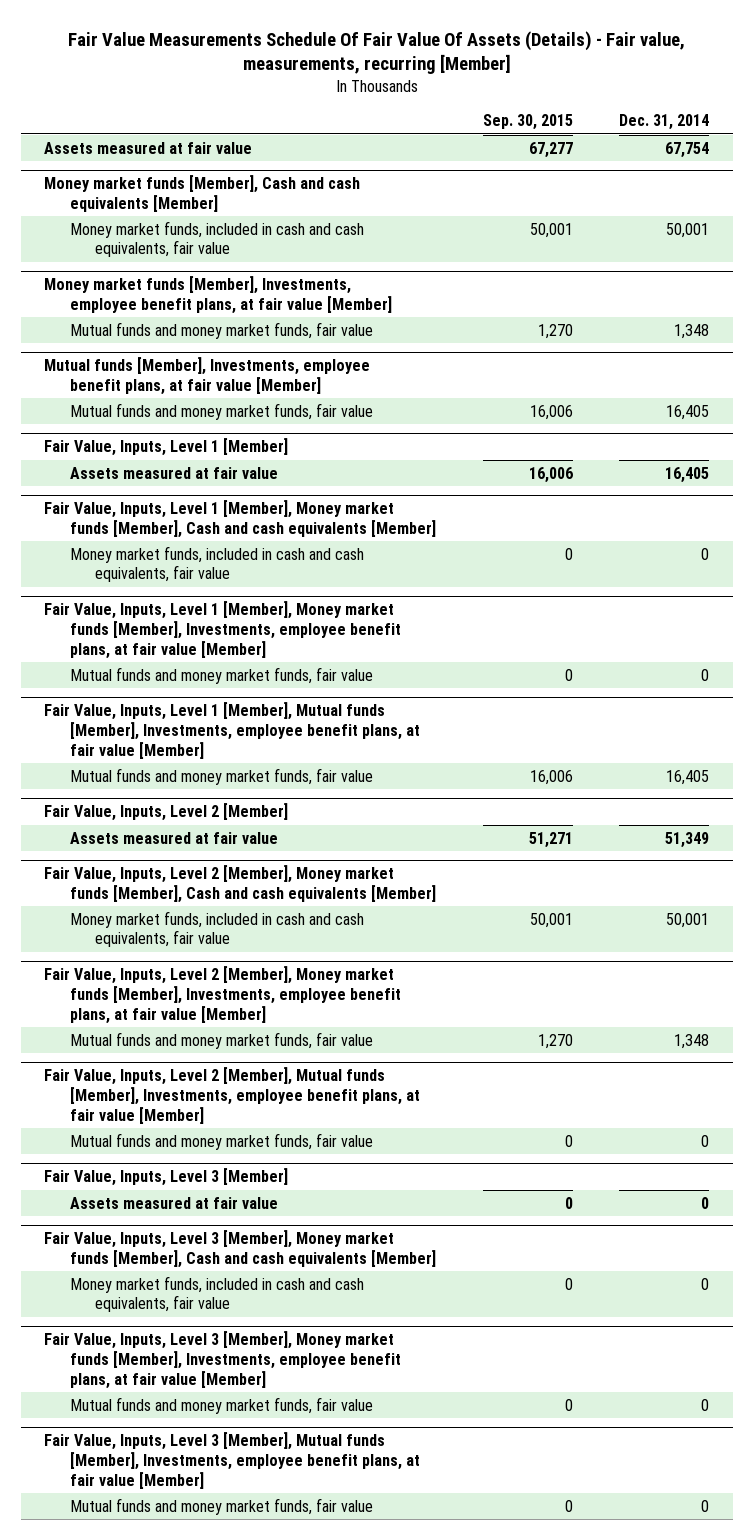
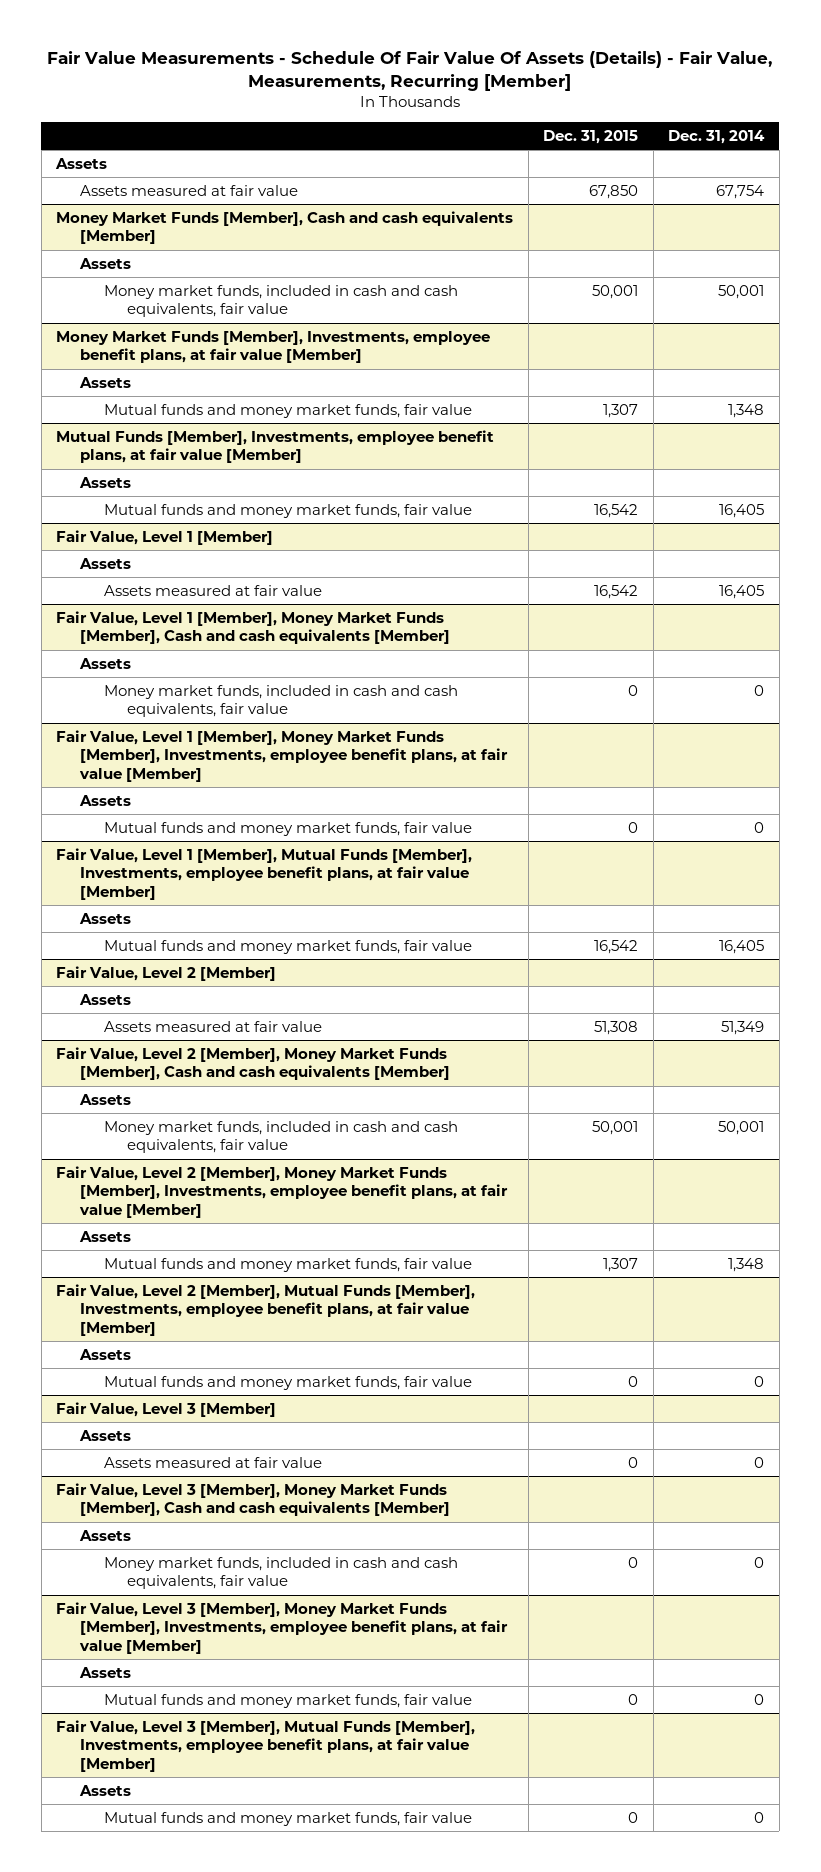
- Fair Value Measurements Schedule Of Fair Value Of Assets (Details) - Fair value, measurements, recurring [Member]
+ Fair Value Measurements - Schedule Of Fair Value Of Assets (Details) - Fair Value, Measurements, Recurring [Member]
- | Sep. 30, 2015 | Dec. 31, 2014
+ | Dec. 31, 2015 | Dec. 31, 2014
+ Assets
- Money market funds [Member], Cash and cash equivalents [Member]
+ Money Market Funds [Member], Cash and cash equivalents [Member]
+ Assets
- Money market funds [Member], Investments, employee benefit plans, at fair value [Member]
+ Money Market Funds [Member], Investments, employee benefit plans, at fair value [Member]
+ Assets
- Mutual funds [Member], Investments, employee benefit plans, at fair value [Member]
+ Mutual Funds [Member], Investments, employee benefit plans, at fair value [Member]
+ Assets
- Fair Value, Inputs, Level 1 [Member]
+ Fair Value, Level 1 [Member]
+ Assets
- Fair Value, Inputs, Level 1 [Member], Money market funds [Member], Cash and cash equivalents [Member]
+ Fair Value, Level 1 [Member], Money Market Funds [Member], Cash and cash equivalents [Member]
+ Assets
- Fair Value, Inputs, Level 1 [Member], Money market funds [Member], Investments, employee benefit plans, at fair value [Member]
+ Fair Value, Level 1 [Member], Money Market Funds [Member], Investments, employee benefit plans, at fair value [Member]
+ Assets
- Fair Value, Inputs, Level 1 [Member], Mutual funds [Member], Investments, employee benefit plans, at fair value [Member]
+ Fair Value, Level 1 [Member], Mutual Funds [Member], Investments, employee benefit plans, at fair value [Member]
+ Assets
- Fair Value, Inputs, Level 2 [Member]
+ Fair Value, Level 2 [Member]
+ Assets
- Fair Value, Inputs, Level 2 [Member], Money market funds [Member], Cash and cash equivalents [Member]
+ Fair Value, Level 2 [Member], Money Market Funds [Member], Cash and cash equivalents [Member]
+ Assets
- Fair Value, Inputs, Level 2 [Member], Money market funds [Member], Investments, employee benefit plans, at fair value [Member]
+ Fair Value, Level 2 [Member], Money Market Funds [Member], Investments, employee benefit plans, at fair value [Member]
+ Assets
- Fair Value, Inputs, Level 2 [Member], Mutual funds [Member], Investments, employee benefit plans, at fair value [Member]
+ Fair Value, Level 2 [Member], Mutual Funds [Member], Investments, employee benefit plans, at fair value [Member]
+ Assets
- Fair Value, Inputs, Level 3 [Member]
+ Fair Value, Level 3 [Member]
+ Assets
- Fair Value, Inputs, Level 3 [Member], Money market funds [Member], Cash and cash equivalents [Member]
+ Fair Value, Level 3 [Member], Money Market Funds [Member], Cash and cash equivalents [Member]
+ Assets
- Fair Value, Inputs, Level 3 [Member], Money market funds [Member], Investments, employee benefit plans, at fair value [Member]
+ Fair Value, Level 3 [Member], Money Market Funds [Member], Investments, employee benefit plans, at fair value [Member]
+ Assets
- Fair Value, Inputs, Level 3 [Member], Mutual funds [Member], Investments, employee benefit plans, at fair value [Member]
+ Fair Value, Level 3 [Member], Mutual Funds [Member], Investments, employee benefit plans, at fair value [Member]
+ Assets

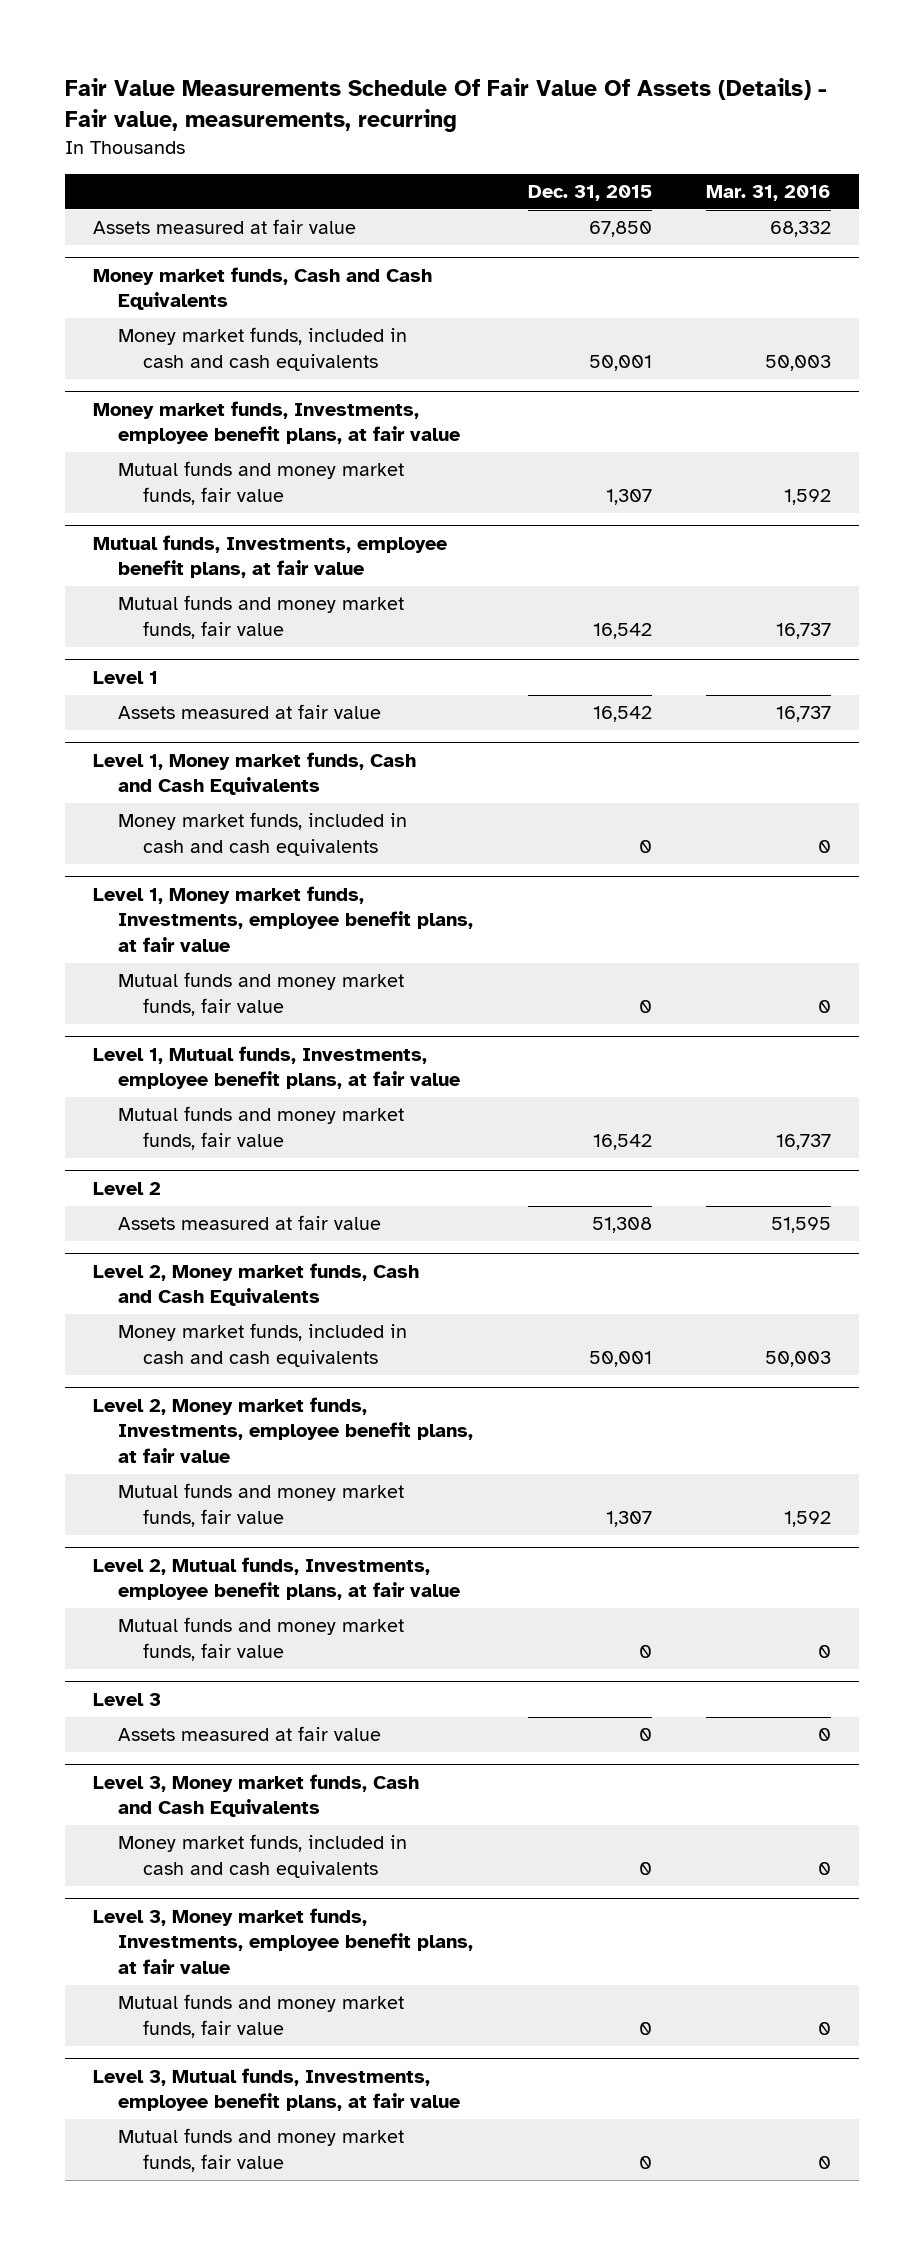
- Fair Value Measurements - Schedule Of Fair Value Of Assets (Details) - Fair Value, Measurements, Recurring [Member]
+ Fair Value Measurements Schedule Of Fair Value Of Assets (Details) - Fair value, measurements, recurring
- | Dec. 31, 2015 | Dec. 31, 2014
+ | Dec. 31, 2015 | Mar. 31, 2016
- Assets
- Money Market Funds [Member], Cash and cash equivalents [Member]
- Assets
- Money market funds, included in cash and cash equivalents, fair value | 50,001 | 50,001
- Money Market Funds [Member], Investments, employee benefit plans, at fair value [Member]
- Assets
+ Money market funds, Cash and Cash Equivalents
+ Money market funds, included in cash and cash equivalents | 50,001 | 50,003
+ Money market funds, Investments, employee benefit plans, at fair value
- Mutual Funds [Member], Investments, employee benefit plans, at fair value [Member]
- Assets
+ Mutual funds, Investments, employee benefit plans, at fair value
- Fair Value, Level 1 [Member]
- Assets
+ Level 1
- Fair Value, Level 1 [Member], Money Market Funds [Member], Cash and cash equivalents [Member]
- Assets
- Money market funds, included in cash and cash equivalents, fair value | 0 | 0
- Fair Value, Level 1 [Member], Money Market Funds [Member], Investments, employee benefit plans, at fair value [Member]
- Assets
+ Level 1, Money market funds, Cash and Cash Equivalents
+ Money market funds, included in cash and cash equivalents | 0 | 0
+ Level 1, Money market funds, Investments, employee benefit plans, at fair value
- Fair Value, Level 1 [Member], Mutual Funds [Member], Investments, employee benefit plans, at fair value [Member]
- Assets
+ Level 1, Mutual funds, Investments, employee benefit plans, at fair value
- Fair Value, Level 2 [Member]
- Assets
+ Level 2
- Fair Value, Level 2 [Member], Money Market Funds [Member], Cash and cash equivalents [Member]
- Assets
- Money market funds, included in cash and cash equivalents, fair value | 50,001 | 50,001
- Fair Value, Level 2 [Member], Money Market Funds [Member], Investments, employee benefit plans, at fair value [Member]
- Assets
+ Level 2, Money market funds, Cash and Cash Equivalents
+ Money market funds, included in cash and cash equivalents | 50,001 | 50,003
+ Level 2, Money market funds, Investments, employee benefit plans, at fair value
- Fair Value, Level 2 [Member], Mutual Funds [Member], Investments, employee benefit plans, at fair value [Member]
- Assets
+ Level 2, Mutual funds, Investments, employee benefit plans, at fair value
- Fair Value, Level 3 [Member]
- Assets
+ Level 3
- Fair Value, Level 3 [Member], Money Market Funds [Member], Cash and cash equivalents [Member]
- Assets
- Money market funds, included in cash and cash equivalents, fair value | 0 | 0
- Fair Value, Level 3 [Member], Money Market Funds [Member], Investments, employee benefit plans, at fair value [Member]
- Assets
+ Level 3, Money market funds, Cash and Cash Equivalents
+ Money market funds, included in cash and cash equivalents | 0 | 0
+ Level 3, Money market funds, Investments, employee benefit plans, at fair value
- Fair Value, Level 3 [Member], Mutual Funds [Member], Investments, employee benefit plans, at fair value [Member]
- Assets
+ Level 3, Mutual funds, Investments, employee benefit plans, at fair value

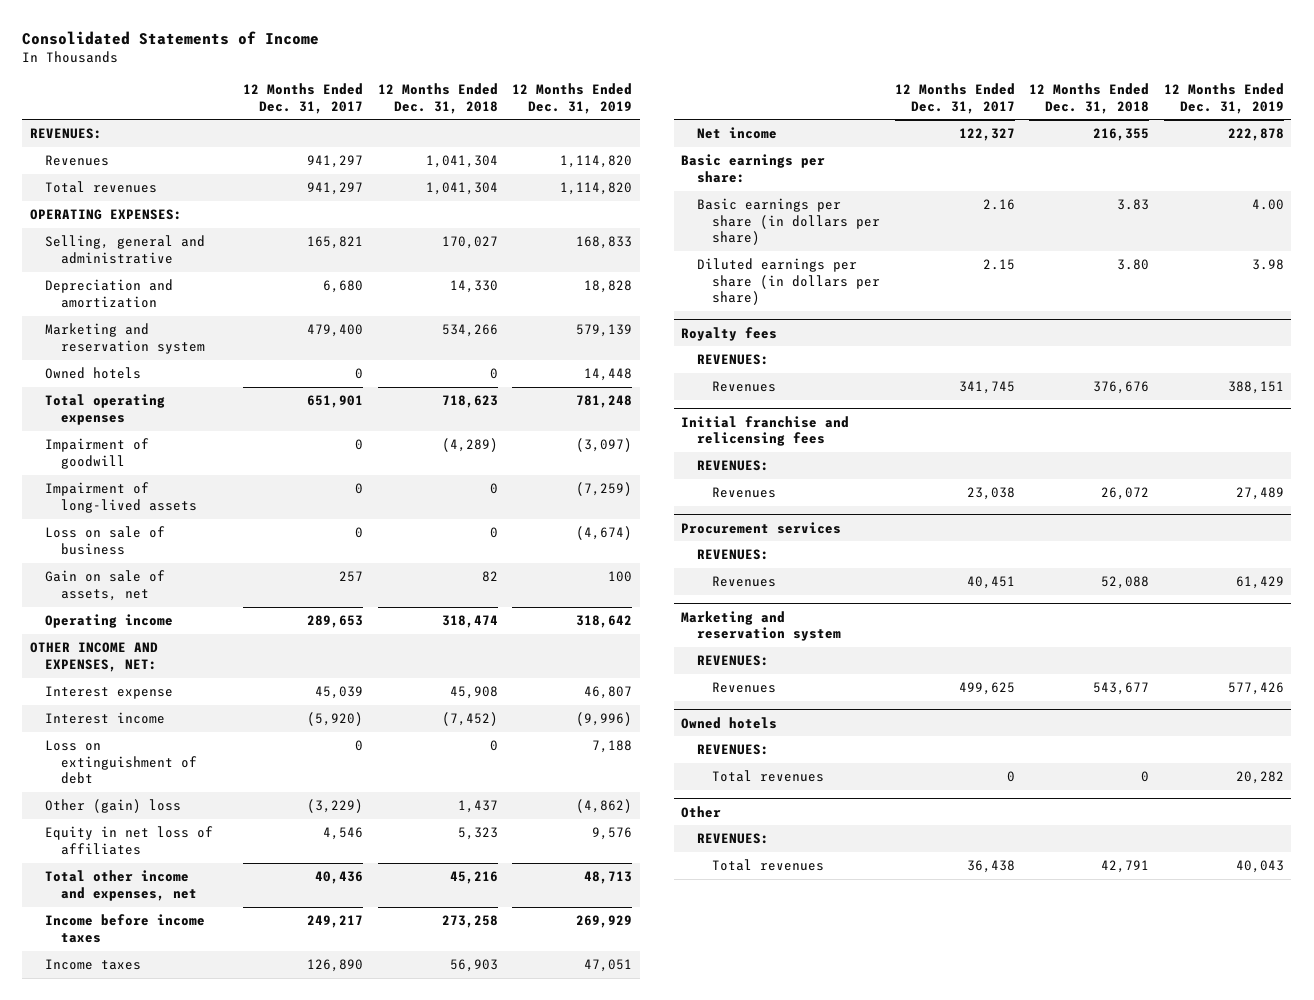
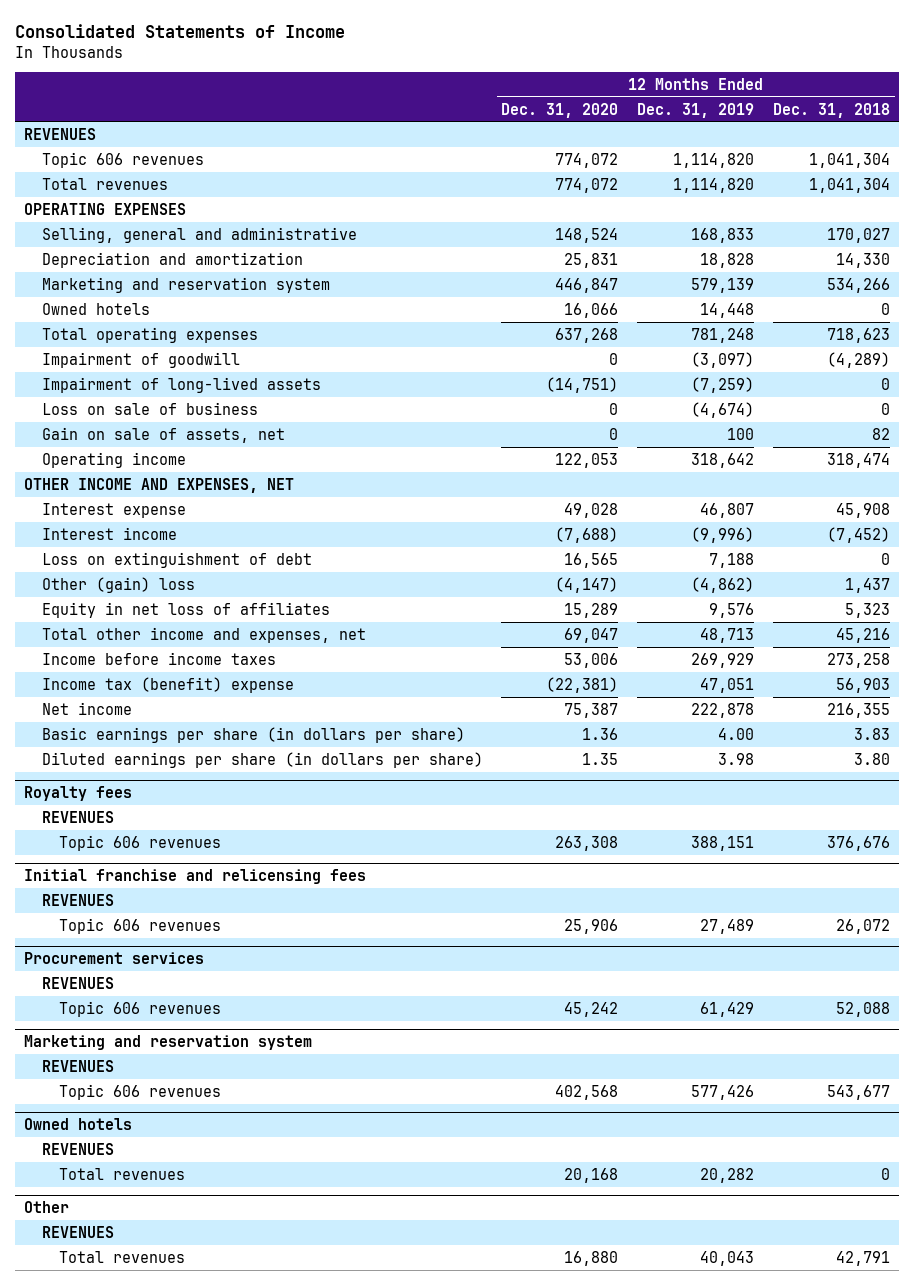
- | 12 Months Ended Dec. 31, 2017 | 12 Months Ended Dec. 31, 2018 | 12 Months Ended Dec. 31, 2019
+ | 12 Months Ended Dec. 31, 2020 | 12 Months Ended Dec. 31, 2019 | 12 Months Ended Dec. 31, 2018
- REVENUES:
- Revenues | 941,297 | 1,041,304 | 1,114,820
+ REVENUES
+ Topic 606 revenues | 774,072 | 1,114,820 | 1,041,304
- OPERATING EXPENSES:
+ OPERATING EXPENSES
- OTHER INCOME AND EXPENSES, NET:
+ OTHER INCOME AND EXPENSES, NET
- Income taxes | 126,890 | 56,903 | 47,051
+ Income tax (benefit) expense | (22,381) | 47,051 | 56,903
- Basic earnings per share:
@ Royalty fees
- REVENUES:
- Revenues | 341,745 | 376,676 | 388,151
+ REVENUES
+ Topic 606 revenues | 263,308 | 388,151 | 376,676
@ Initial franchise and relicensing fees
- REVENUES:
- Revenues | 23,038 | 26,072 | 27,489
+ REVENUES
+ Topic 606 revenues | 25,906 | 27,489 | 26,072
@ Procurement services
- REVENUES:
- Revenues | 40,451 | 52,088 | 61,429
+ REVENUES
+ Topic 606 revenues | 45,242 | 61,429 | 52,088
@ Marketing and reservation system
- REVENUES:
- Revenues | 499,625 | 543,677 | 577,426
+ REVENUES
+ Topic 606 revenues | 402,568 | 577,426 | 543,677
@ Owned hotels
- REVENUES:
+ REVENUES
@ Other
- REVENUES:
+ REVENUES

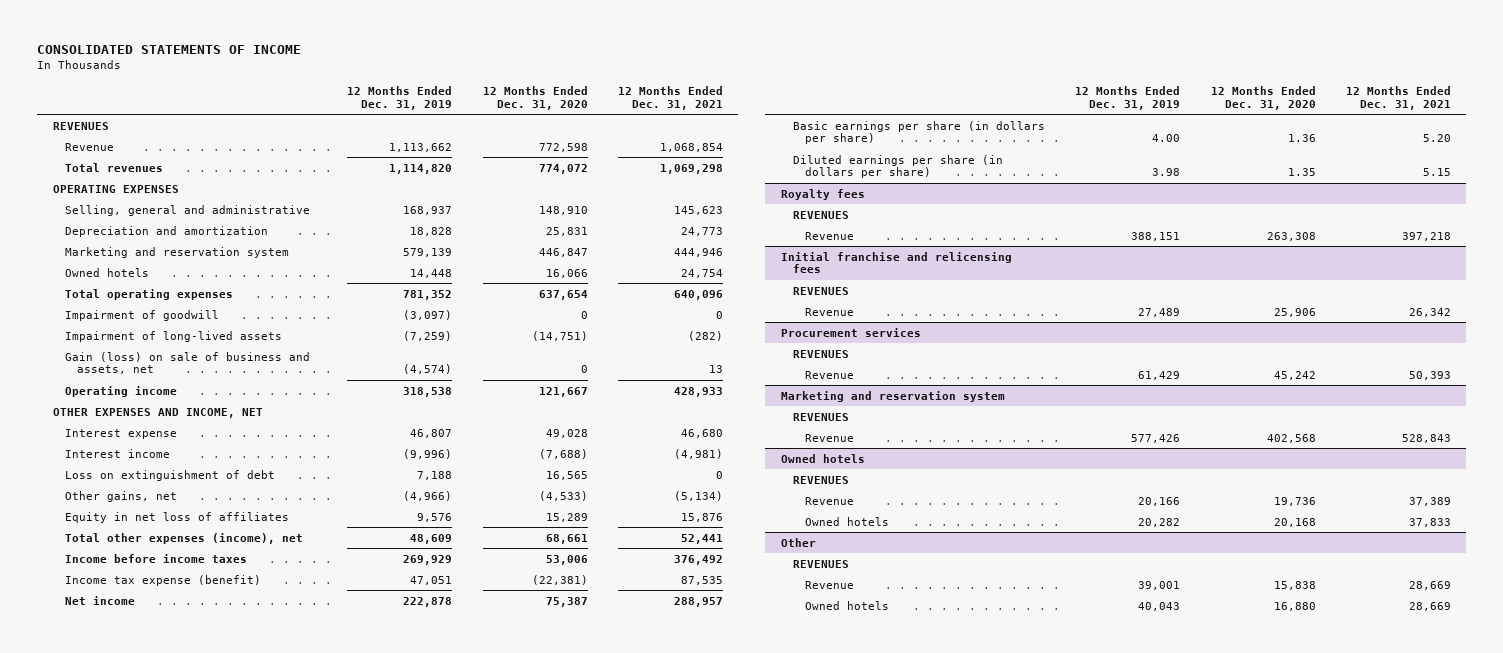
- Consolidated Statements of Income
+ CONSOLIDATED STATEMENTS OF INCOME
- | 12 Months Ended Dec. 31, 2020 | 12 Months Ended Dec. 31, 2019 | 12 Months Ended Dec. 31, 2018
+ | 12 Months Ended Dec. 31, 2019 | 12 Months Ended Dec. 31, 2020 | 12 Months Ended Dec. 31, 2021
- Topic 606 revenues | 774,072 | 1,114,820 | 1,041,304
+ Revenue | 1,113,662 | 772,598 | 1,068,854
- Selling, general and administrative | 148,524 | 168,833 | 170,027
+ Selling, general and administrative | 168,937 | 148,910 | 145,623
- Total operating expenses | 637,268 | 781,248 | 718,623
+ Total operating expenses | 781,352 | 637,654 | 640,096
- Loss on sale of business | 0 | (4,674) | 0
- Gain on sale of assets, net | 0 | 100 | 82
- Operating income | 122,053 | 318,642 | 318,474
- OTHER INCOME AND EXPENSES, NET
+ Gain (loss) on sale of business and assets, net | (4,574) | 0 | 13
+ Operating income | 318,538 | 121,667 | 428,933
+ OTHER EXPENSES AND INCOME, NET
- Other (gain) loss | (4,147) | (4,862) | 1,437
+ Other gains, net | (4,966) | (4,533) | (5,134)
- Total other income and expenses, net | 69,047 | 48,713 | 45,216
+ Total other expenses (income), net | 48,609 | 68,661 | 52,441
- Income tax (benefit) expense | (22,381) | 47,051 | 56,903
+ Income tax expense (benefit) | 47,051 | (22,381) | 87,535
@ Royalty fees
- Topic 606 revenues | 263,308 | 388,151 | 376,676
+ Revenue | 388,151 | 263,308 | 397,218
@ Initial franchise and relicensing fees
- Topic 606 revenues | 25,906 | 27,489 | 26,072
+ Revenue | 27,489 | 25,906 | 26,342
@ Procurement services
- Topic 606 revenues | 45,242 | 61,429 | 52,088
+ Revenue | 61,429 | 45,242 | 50,393
@ Marketing and reservation system
- Topic 606 revenues | 402,568 | 577,426 | 543,677
+ Revenue | 577,426 | 402,568 | 528,843
@ Owned hotels
- Total revenues | 20,168 | 20,282 | 0
+ Revenue | 20,166 | 19,736 | 37,389
+ Owned hotels | 20,282 | 20,168 | 37,833
@ Other
- Total revenues | 16,880 | 40,043 | 42,791
+ Revenue | 39,001 | 15,838 | 28,669
+ Owned hotels | 40,043 | 16,880 | 28,669

